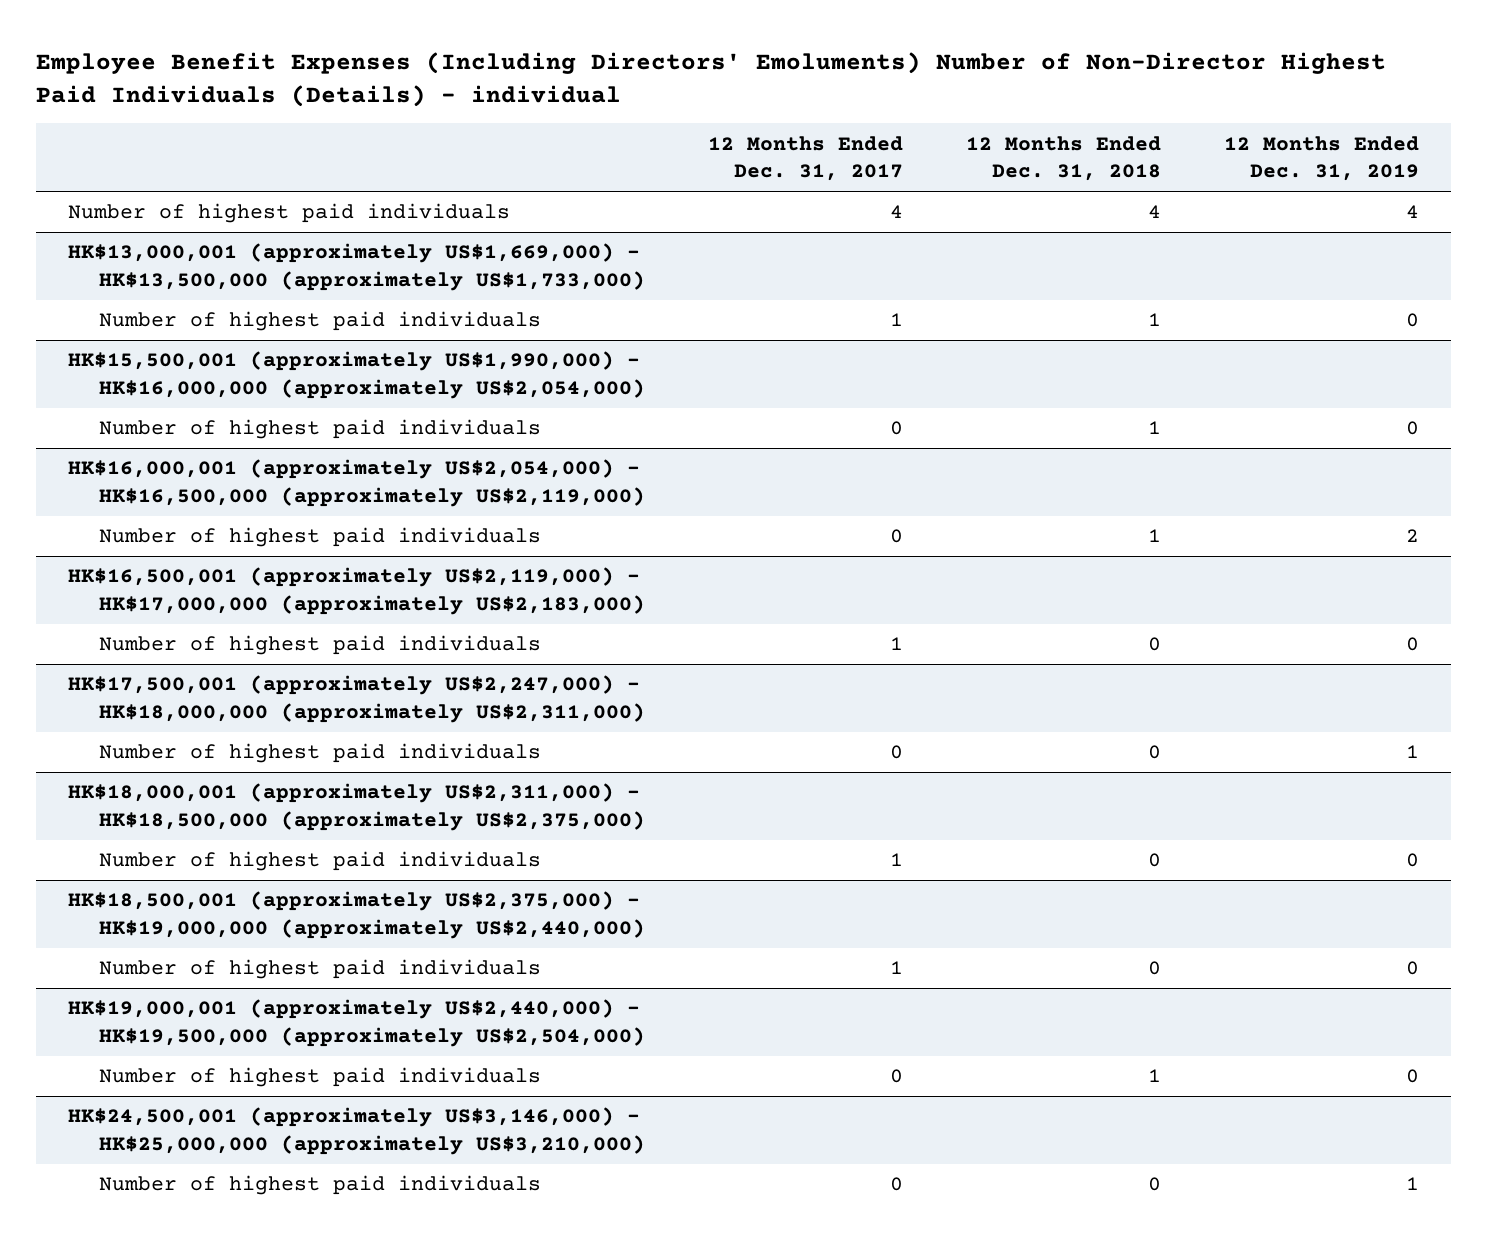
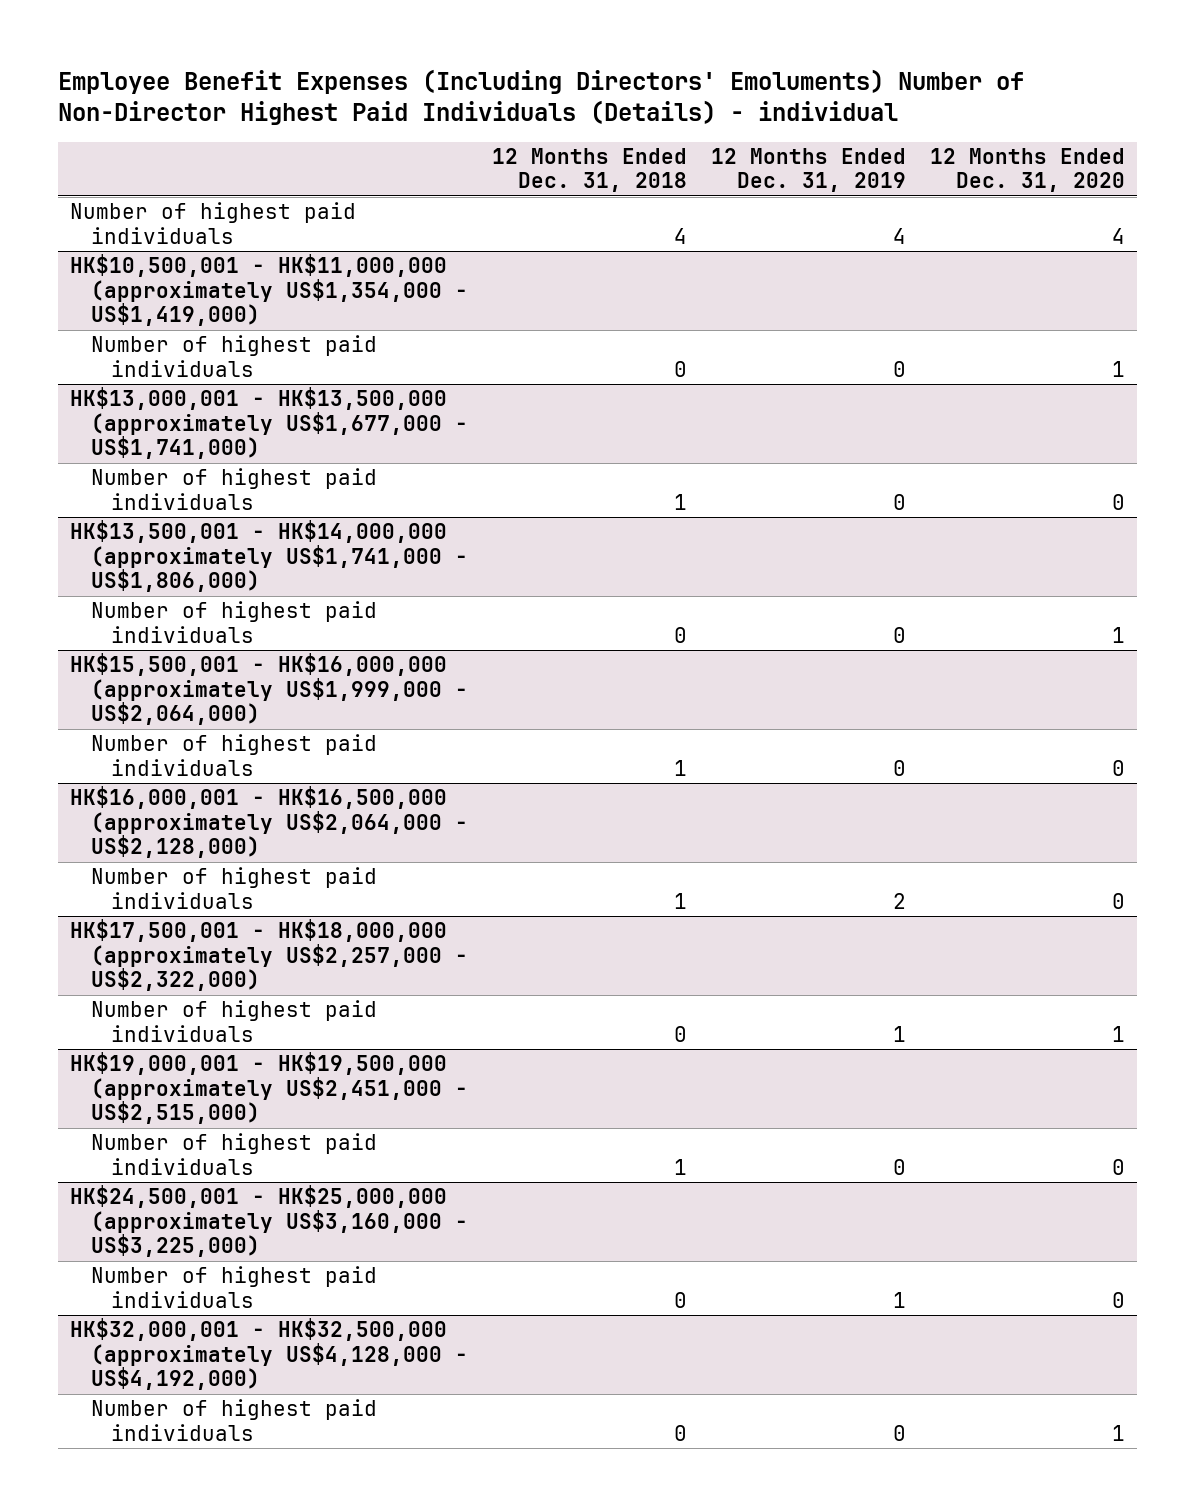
- | 12 Months Ended Dec. 31, 2017 | 12 Months Ended Dec. 31, 2018 | 12 Months Ended Dec. 31, 2019
+ | 12 Months Ended Dec. 31, 2018 | 12 Months Ended Dec. 31, 2019 | 12 Months Ended Dec. 31, 2020
- HK$13,000,001 (approximately US$1,669,000) - HK$13,500,000 (approximately US$1,733,000)
+ HK$10,500,001 - HK$11,000,000 (approximately US$1,354,000 - US$1,419,000)
+ Number of highest paid individuals | 0 | 0 | 1
+ HK$13,000,001 - HK$13,500,000 (approximately US$1,677,000 - US$1,741,000)
- HK$15,500,001 (approximately US$1,990,000) - HK$16,000,000 (approximately US$2,054,000)
+ HK$13,500,001 - HK$14,000,000 (approximately US$1,741,000 - US$1,806,000)
+ Number of highest paid individuals | 0 | 0 | 1
+ HK$15,500,001 - HK$16,000,000 (approximately US$1,999,000 - US$2,064,000)
- HK$16,000,001 (approximately US$2,054,000) - HK$16,500,000 (approximately US$2,119,000)
+ HK$16,000,001 - HK$16,500,000 (approximately US$2,064,000 - US$2,128,000)
- HK$16,500,001 (approximately US$2,119,000) - HK$17,000,000 (approximately US$2,183,000)
- Number of highest paid individuals | 1 | 0 | 0
- HK$17,500,001 (approximately US$2,247,000) - HK$18,000,000 (approximately US$2,311,000)
+ HK$17,500,001 - HK$18,000,000 (approximately US$2,257,000 - US$2,322,000)
- HK$18,000,001 (approximately US$2,311,000) - HK$18,500,000 (approximately US$2,375,000)
- Number of highest paid individuals | 1 | 0 | 0
- HK$18,500,001 (approximately US$2,375,000) - HK$19,000,000 (approximately US$2,440,000)
- Number of highest paid individuals | 1 | 0 | 0
- HK$19,000,001 (approximately US$2,440,000) - HK$19,500,000 (approximately US$2,504,000)
+ HK$19,000,001 - HK$19,500,000 (approximately US$2,451,000 - US$2,515,000)
- HK$24,500,001 (approximately US$3,146,000) - HK$25,000,000 (approximately US$3,210,000)
+ HK$24,500,001 - HK$25,000,000 (approximately US$3,160,000 - US$3,225,000)
+ HK$32,000,001 - HK$32,500,000 (approximately US$4,128,000 - US$4,192,000)
+ Number of highest paid individuals | 0 | 0 | 1

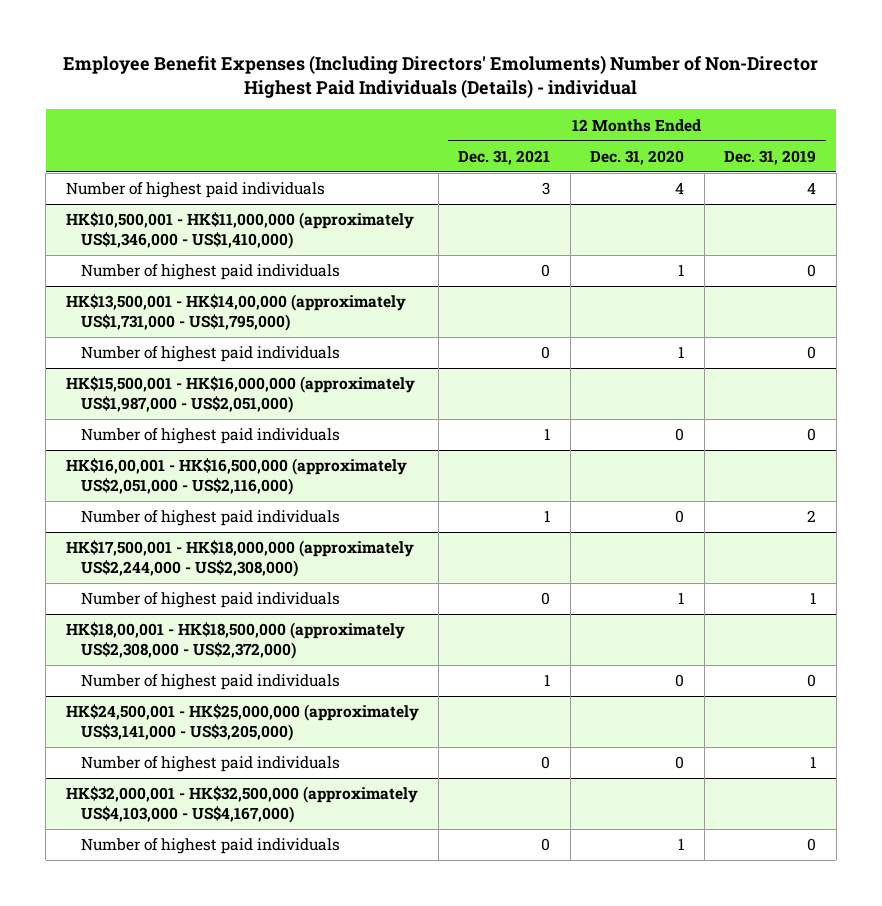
- | 12 Months Ended Dec. 31, 2018 | 12 Months Ended Dec. 31, 2019 | 12 Months Ended Dec. 31, 2020
+ | 12 Months Ended Dec. 31, 2021 | 12 Months Ended Dec. 31, 2020 | 12 Months Ended Dec. 31, 2019
- HK$10,500,001 - HK$11,000,000 (approximately US$1,354,000 - US$1,419,000)
+ HK$10,500,001 - HK$11,000,000 (approximately US$1,346,000 - US$1,410,000)
- HK$13,000,001 - HK$13,500,000 (approximately US$1,677,000 - US$1,741,000)
- Number of highest paid individuals | 1 | 0 | 0
- HK$13,500,001 - HK$14,000,000 (approximately US$1,741,000 - US$1,806,000)
+ HK$13,500,001 - HK$14,00,000 (approximately US$1,731,000 - US$1,795,000)
- HK$15,500,001 - HK$16,000,000 (approximately US$1,999,000 - US$2,064,000)
+ HK$15,500,001 - HK$16,000,000 (approximately US$1,987,000 - US$2,051,000)
- HK$16,000,001 - HK$16,500,000 (approximately US$2,064,000 - US$2,128,000)
+ HK$16,00,001 - HK$16,500,000 (approximately US$2,051,000 - US$2,116,000)
- HK$17,500,001 - HK$18,000,000 (approximately US$2,257,000 - US$2,322,000)
+ HK$17,500,001 - HK$18,000,000 (approximately US$2,244,000 - US$2,308,000)
- HK$19,000,001 - HK$19,500,000 (approximately US$2,451,000 - US$2,515,000)
+ HK$18,00,001 - HK$18,500,000 (approximately US$2,308,000 - US$2,372,000)
- HK$24,500,001 - HK$25,000,000 (approximately US$3,160,000 - US$3,225,000)
+ HK$24,500,001 - HK$25,000,000 (approximately US$3,141,000 - US$3,205,000)
- HK$32,000,001 - HK$32,500,000 (approximately US$4,128,000 - US$4,192,000)
+ HK$32,000,001 - HK$32,500,000 (approximately US$4,103,000 - US$4,167,000)

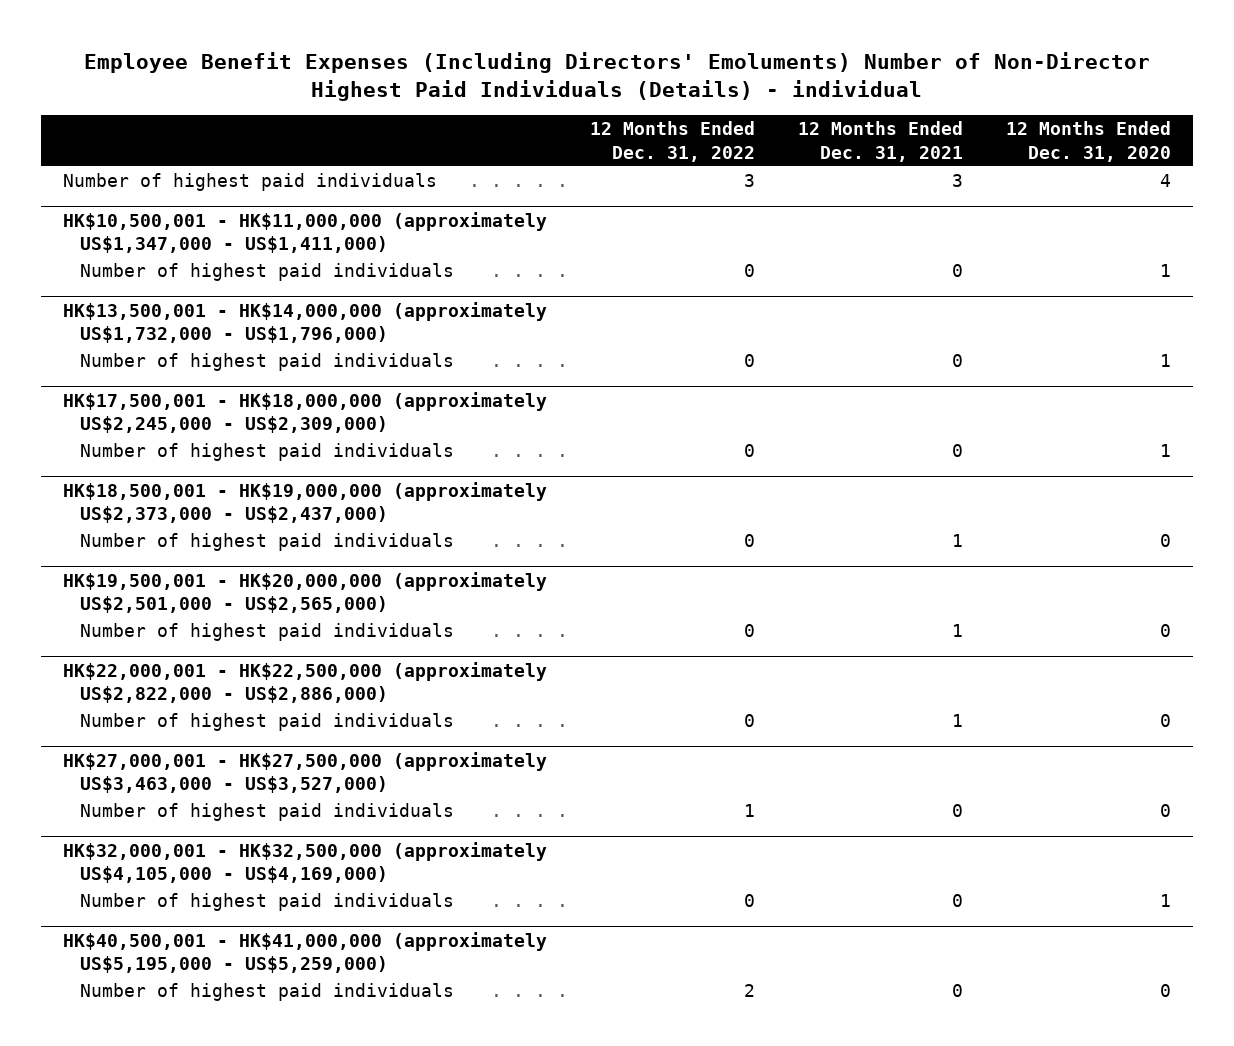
- | 12 Months Ended Dec. 31, 2021 | 12 Months Ended Dec. 31, 2020 | 12 Months Ended Dec. 31, 2019
+ | 12 Months Ended Dec. 31, 2022 | 12 Months Ended Dec. 31, 2021 | 12 Months Ended Dec. 31, 2020
- HK$10,500,001 - HK$11,000,000 (approximately US$1,346,000 - US$1,410,000)
+ HK$10,500,001 - HK$11,000,000 (approximately US$1,347,000 - US$1,411,000)
- HK$13,500,001 - HK$14,00,000 (approximately US$1,731,000 - US$1,795,000)
+ HK$13,500,001 - HK$14,000,000 (approximately US$1,732,000 - US$1,796,000)
- HK$15,500,001 - HK$16,000,000 (approximately US$1,987,000 - US$2,051,000)
+ HK$17,500,001 - HK$18,000,000 (approximately US$2,245,000 - US$2,309,000)
+ Number of highest paid individuals | 0 | 0 | 1
+ HK$18,500,001 - HK$19,000,000 (approximately US$2,373,000 - US$2,437,000)
- HK$16,00,001 - HK$16,500,000 (approximately US$2,051,000 - US$2,116,000)
+ HK$19,500,001 - HK$20,000,000 (approximately US$2,501,000 - US$2,565,000)
- HK$17,500,001 - HK$18,000,000 (approximately US$2,244,000 - US$2,308,000)
- Number of highest paid individuals | 0 | 1 | 1
- HK$18,00,001 - HK$18,500,000 (approximately US$2,308,000 - US$2,372,000)
+ HK$22,000,001 - HK$22,500,000 (approximately US$2,822,000 - US$2,886,000)
- HK$24,500,001 - HK$25,000,000 (approximately US$3,141,000 - US$3,205,000)
+ HK$27,000,001 - HK$27,500,000 (approximately US$3,463,000 - US$3,527,000)
- HK$32,000,001 - HK$32,500,000 (approximately US$4,103,000 - US$4,167,000)
+ HK$32,000,001 - HK$32,500,000 (approximately US$4,105,000 - US$4,169,000)
+ HK$40,500,001 - HK$41,000,000 (approximately US$5,195,000 - US$5,259,000)
+ Number of highest paid individuals | 2 | 0 | 0

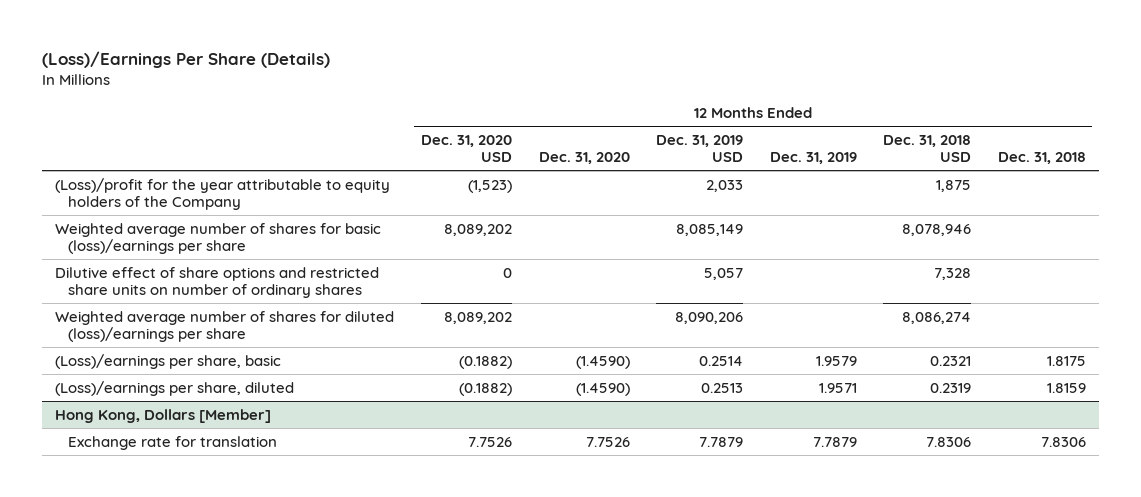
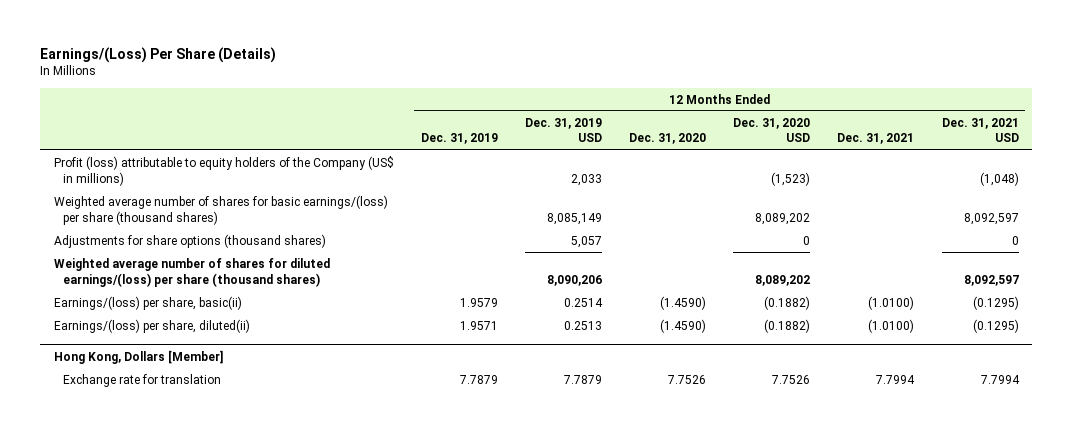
- (Loss)/Earnings Per Share (Details)
+ Earnings/(Loss) Per Share (Details)
- | 12 Months Ended Dec. 31, 2020 USD | 12 Months Ended Dec. 31, 2020 | 12 Months Ended Dec. 31, 2019 USD | 12 Months Ended Dec. 31, 2019 | 12 Months Ended Dec. 31, 2018 USD | 12 Months Ended Dec. 31, 2018
+ | 12 Months Ended Dec. 31, 2019 | 12 Months Ended Dec. 31, 2019 USD | 12 Months Ended Dec. 31, 2020 | 12 Months Ended Dec. 31, 2020 USD | 12 Months Ended Dec. 31, 2021 | 12 Months Ended Dec. 31, 2021 USD
- (Loss)/profit for the year attributable to equity holders of the Company | (1,523) | | 2,033 | | 1,875 |
- Weighted average number of shares for basic (loss)/earnings per share | 8,089,202 | | 8,085,149 | | 8,078,946 |
- Dilutive effect of share options and restricted share units on number of ordinary shares | 0 | | 5,057 | | 7,328 |
- Weighted average number of shares for diluted (loss)/earnings per share | 8,089,202 | | 8,090,206 | | 8,086,274 |
- (Loss)/earnings per share, basic | (0.1882) | (1.4590) | 0.2514 | 1.9579 | 0.2321 | 1.8175
- (Loss)/earnings per share, diluted | (0.1882) | (1.4590) | 0.2513 | 1.9571 | 0.2319 | 1.8159
+ Profit (loss) attributable to equity holders of the Company (US$ in millions) | | 2,033 | | (1,523) | | (1,048)
+ Weighted average number of shares for basic earnings/(loss) per share (thousand shares) | | 8,085,149 | | 8,089,202 | | 8,092,597
+ Adjustments for share options (thousand shares) | | 5,057 | | 0 | | 0
+ Weighted average number of shares for diluted earnings/(loss) per share (thousand shares) | | 8,090,206 | | 8,089,202 | | 8,092,597
+ Earnings/(loss) per share, basic(ii) | 1.9579 | 0.2514 | (1.4590) | (0.1882) | (1.0100) | (0.1295)
+ Earnings/(loss) per share, diluted(ii) | 1.9571 | 0.2513 | (1.4590) | (0.1882) | (1.0100) | (0.1295)

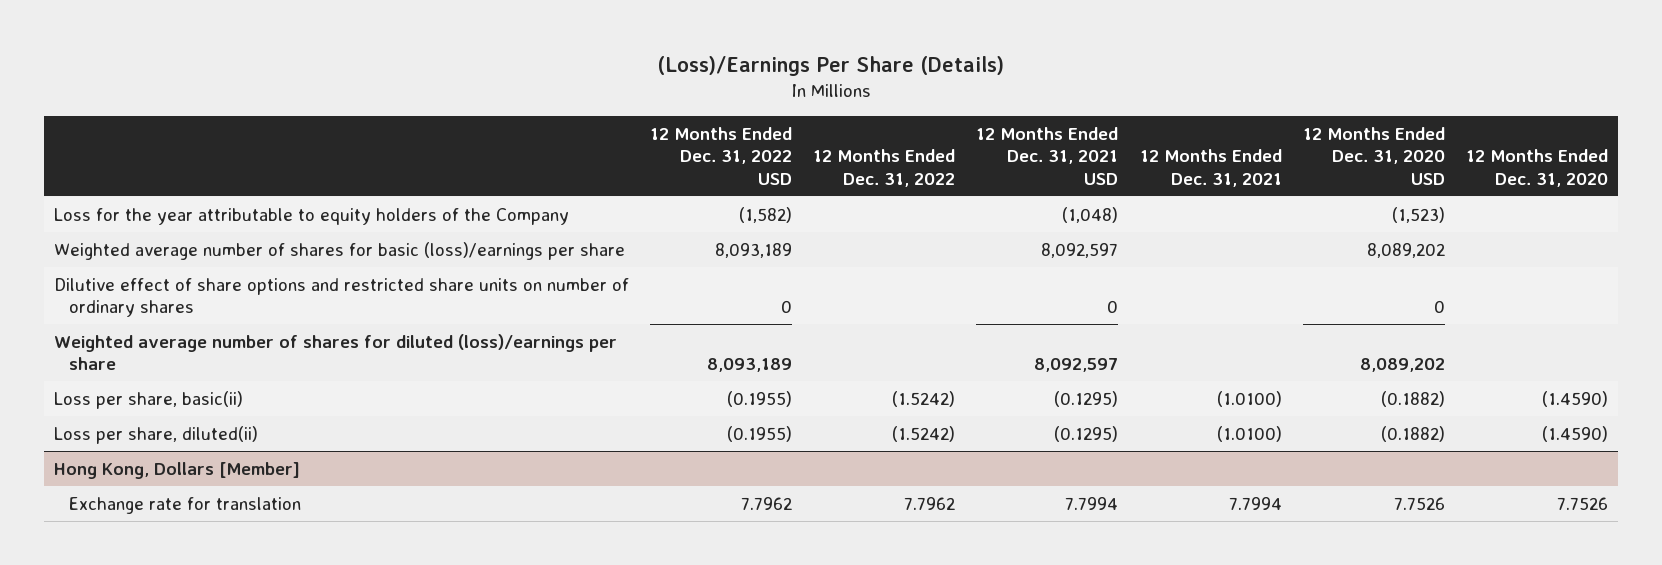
- Earnings/(Loss) Per Share (Details)
+ (Loss)/Earnings Per Share (Details)
- | 12 Months Ended Dec. 31, 2019 | 12 Months Ended Dec. 31, 2019 USD | 12 Months Ended Dec. 31, 2020 | 12 Months Ended Dec. 31, 2020 USD | 12 Months Ended Dec. 31, 2021 | 12 Months Ended Dec. 31, 2021 USD
+ | 12 Months Ended Dec. 31, 2022 USD | 12 Months Ended Dec. 31, 2022 | 12 Months Ended Dec. 31, 2021 USD | 12 Months Ended Dec. 31, 2021 | 12 Months Ended Dec. 31, 2020 USD | 12 Months Ended Dec. 31, 2020
- Profit (loss) attributable to equity holders of the Company (US$ in millions) | | 2,033 | | (1,523) | | (1,048)
- Weighted average number of shares for basic earnings/(loss) per share (thousand shares) | | 8,085,149 | | 8,089,202 | | 8,092,597
- Adjustments for share options (thousand shares) | | 5,057 | | 0 | | 0
- Weighted average number of shares for diluted earnings/(loss) per share (thousand shares) | | 8,090,206 | | 8,089,202 | | 8,092,597
- Earnings/(loss) per share, basic(ii) | 1.9579 | 0.2514 | (1.4590) | (0.1882) | (1.0100) | (0.1295)
- Earnings/(loss) per share, diluted(ii) | 1.9571 | 0.2513 | (1.4590) | (0.1882) | (1.0100) | (0.1295)
+ Loss for the year attributable to equity holders of the Company | (1,582) | | (1,048) | | (1,523) |
+ Weighted average number of shares for basic (loss)/earnings per share | 8,093,189 | | 8,092,597 | | 8,089,202 |
+ Dilutive effect of share options and restricted share units on number of ordinary shares | 0 | | 0 | | 0 |
+ Weighted average number of shares for diluted (loss)/earnings per share | 8,093,189 | | 8,092,597 | | 8,089,202 |
+ Loss per share, basic(ii) | (0.1955) | (1.5242) | (0.1295) | (1.0100) | (0.1882) | (1.4590)
+ Loss per share, diluted(ii) | (0.1955) | (1.5242) | (0.1295) | (1.0100) | (0.1882) | (1.4590)

